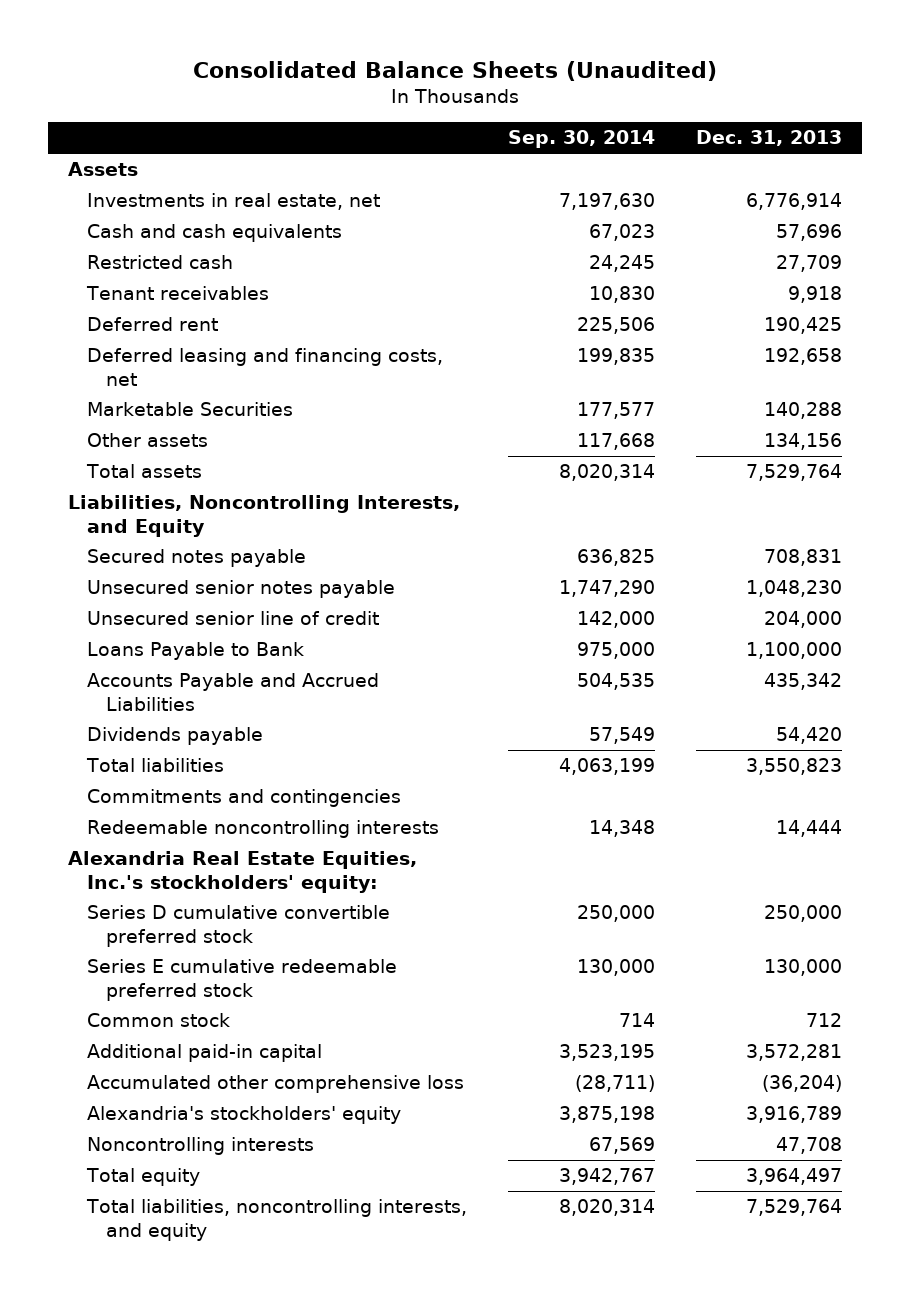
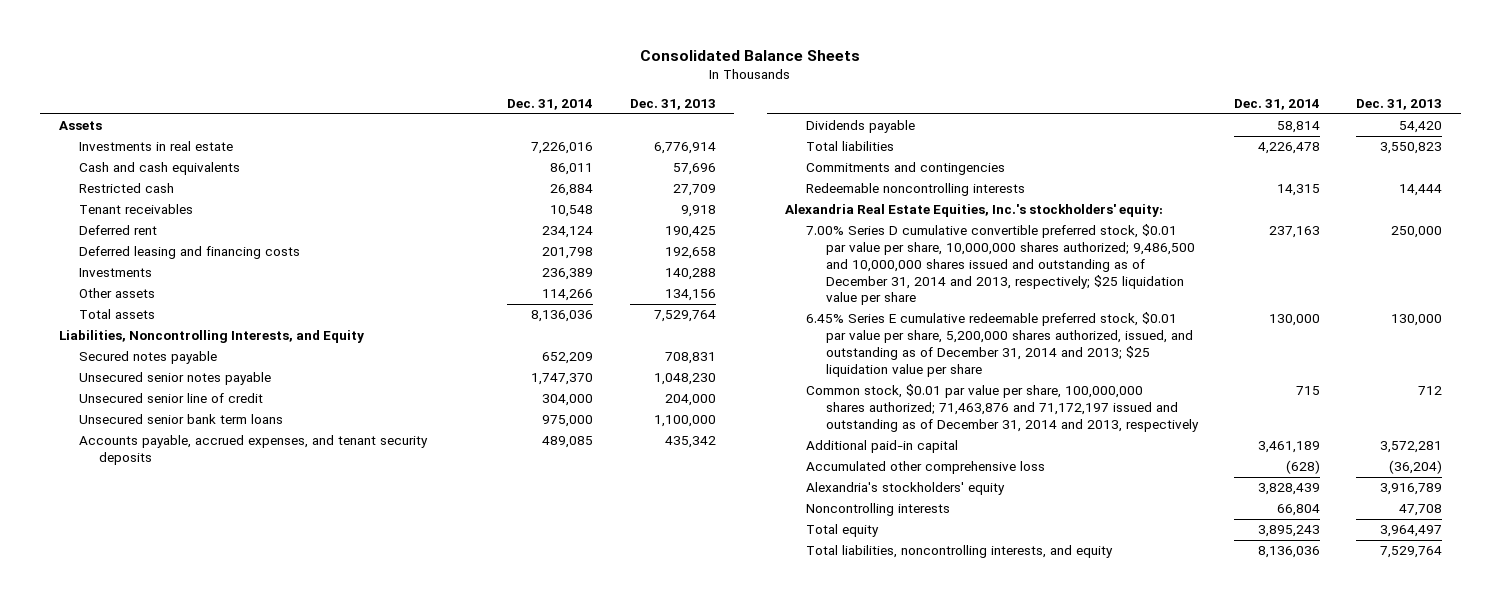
- Consolidated Balance Sheets (Unaudited)
+ Consolidated Balance Sheets
- | Sep. 30, 2014 | Dec. 31, 2013
+ | Dec. 31, 2014 | Dec. 31, 2013
- Investments in real estate, net | 7,197,630 | 6,776,914
+ Investments in real estate | 7,226,016 | 6,776,914
- Deferred leasing and financing costs, net | 199,835 | 192,658
- Marketable Securities | 177,577 | 140,288
+ Deferred leasing and financing costs | 201,798 | 192,658
+ Investments | 236,389 | 140,288
- Loans Payable to Bank | 975,000 | 1,100,000
- Accounts Payable and Accrued Liabilities | 504,535 | 435,342
+ Unsecured senior bank term loans | 975,000 | 1,100,000
+ Accounts payable, accrued expenses, and tenant security deposits | 489,085 | 435,342
- Series D cumulative convertible preferred stock | 250,000 | 250,000
- Series E cumulative redeemable preferred stock | 130,000 | 130,000
- Common stock | 714 | 712
+ 7.00% Series D cumulative convertible preferred stock, $0.01 par value per share, 10,000,000 shares authorized; 9,486,500 and 10,000,000 shares issued and outstanding as of December 31, 2014 and 2013, respectively; $25 liquidation value per share | 237,163 | 250,000
+ 6.45% Series E cumulative redeemable preferred stock, $0.01 par value per share, 5,200,000 shares authorized, issued, and outstanding as of December 31, 2014 and 2013; $25 liquidation value per share | 130,000 | 130,000
+ Common stock, $0.01 par value per share, 100,000,000 shares authorized; 71,463,876 and 71,172,197 issued and outstanding as of December 31, 2014 and 2013, respectively | 715 | 712

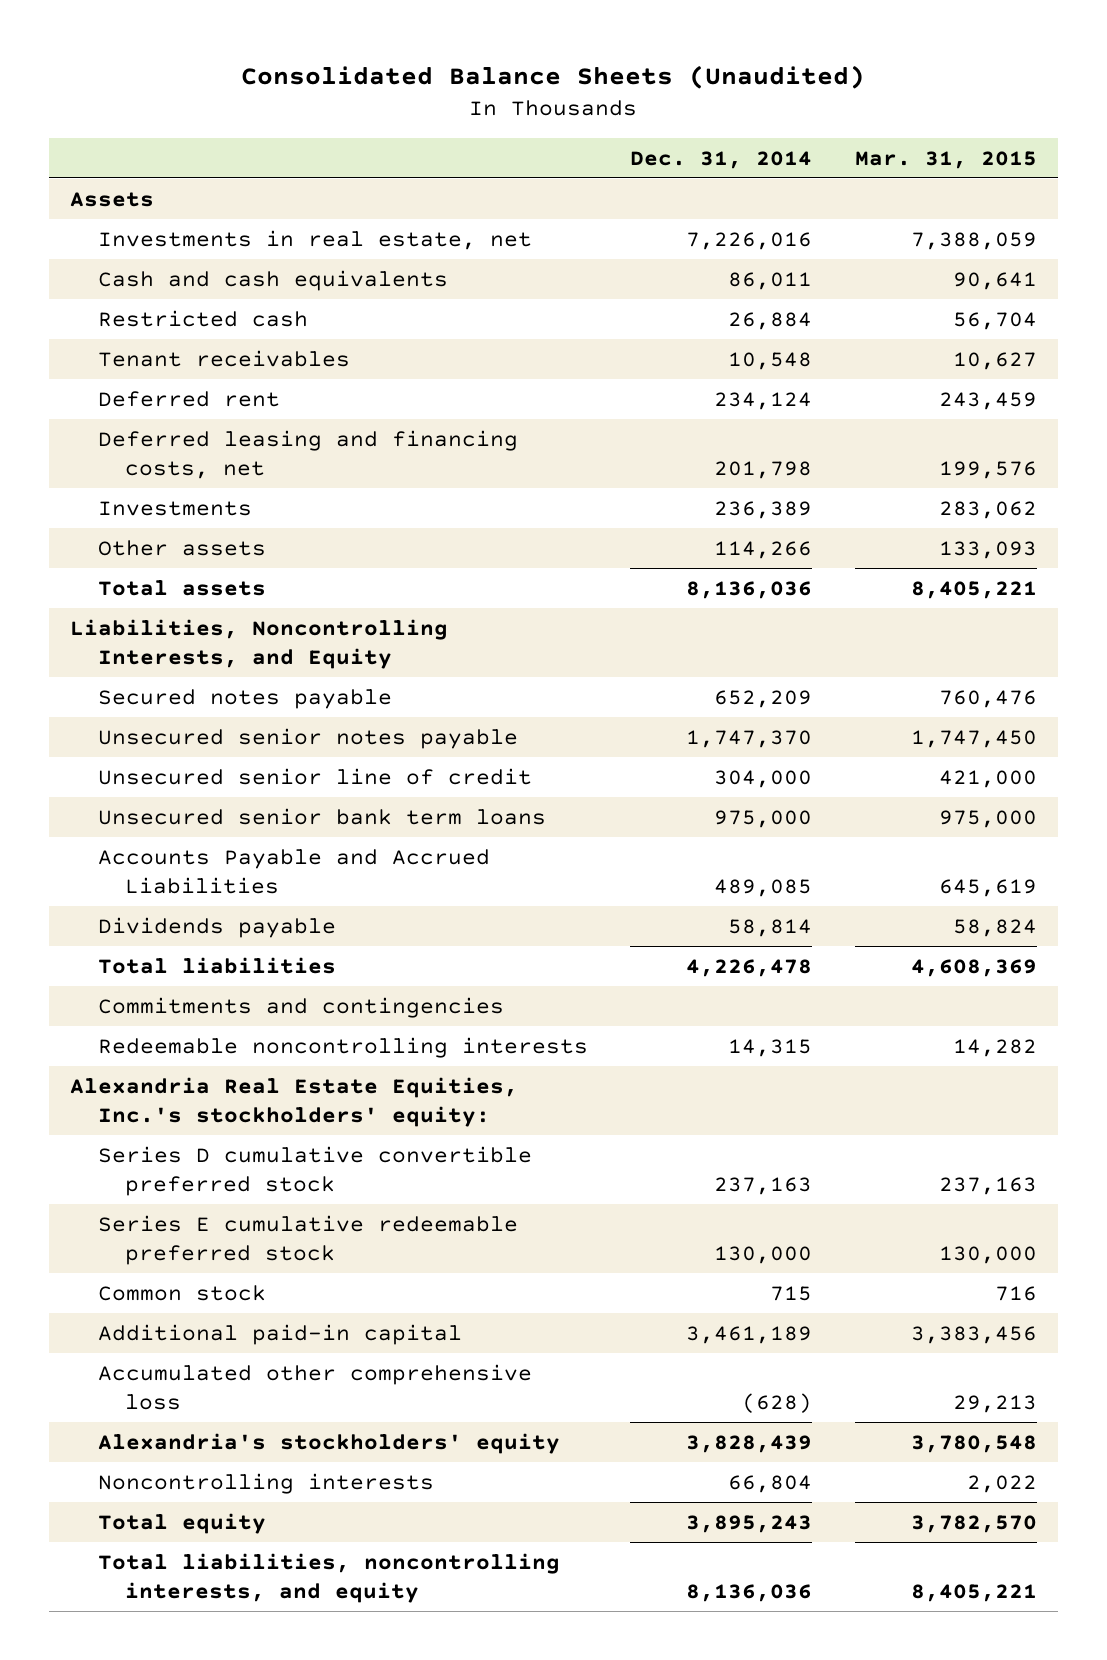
- Consolidated Balance Sheets
+ Consolidated Balance Sheets (Unaudited)
- | Dec. 31, 2014 | Dec. 31, 2013
+ | Dec. 31, 2014 | Mar. 31, 2015
- Investments in real estate | 7,226,016 | 6,776,914
+ Investments in real estate, net | 7,226,016 | 7,388,059
- Deferred leasing and financing costs | 201,798 | 192,658
+ Deferred leasing and financing costs, net | 201,798 | 199,576
- Accounts payable, accrued expenses, and tenant security deposits | 489,085 | 435,342
+ Accounts Payable and Accrued Liabilities | 489,085 | 645,619
- 7.00% Series D cumulative convertible preferred stock, $0.01 par value per share, 10,000,000 shares authorized; 9,486,500 and 10,000,000 shares issued and outstanding as of December 31, 2014 and 2013, respectively; $25 liquidation value per share | 237,163 | 250,000
- 6.45% Series E cumulative redeemable preferred stock, $0.01 par value per share, 5,200,000 shares authorized, issued, and outstanding as of December 31, 2014 and 2013; $25 liquidation value per share | 130,000 | 130,000
- Common stock, $0.01 par value per share, 100,000,000 shares authorized; 71,463,876 and 71,172,197 issued and outstanding as of December 31, 2014 and 2013, respectively | 715 | 712
+ Series D cumulative convertible preferred stock | 237,163 | 237,163
+ Series E cumulative redeemable preferred stock | 130,000 | 130,000
+ Common stock | 715 | 716

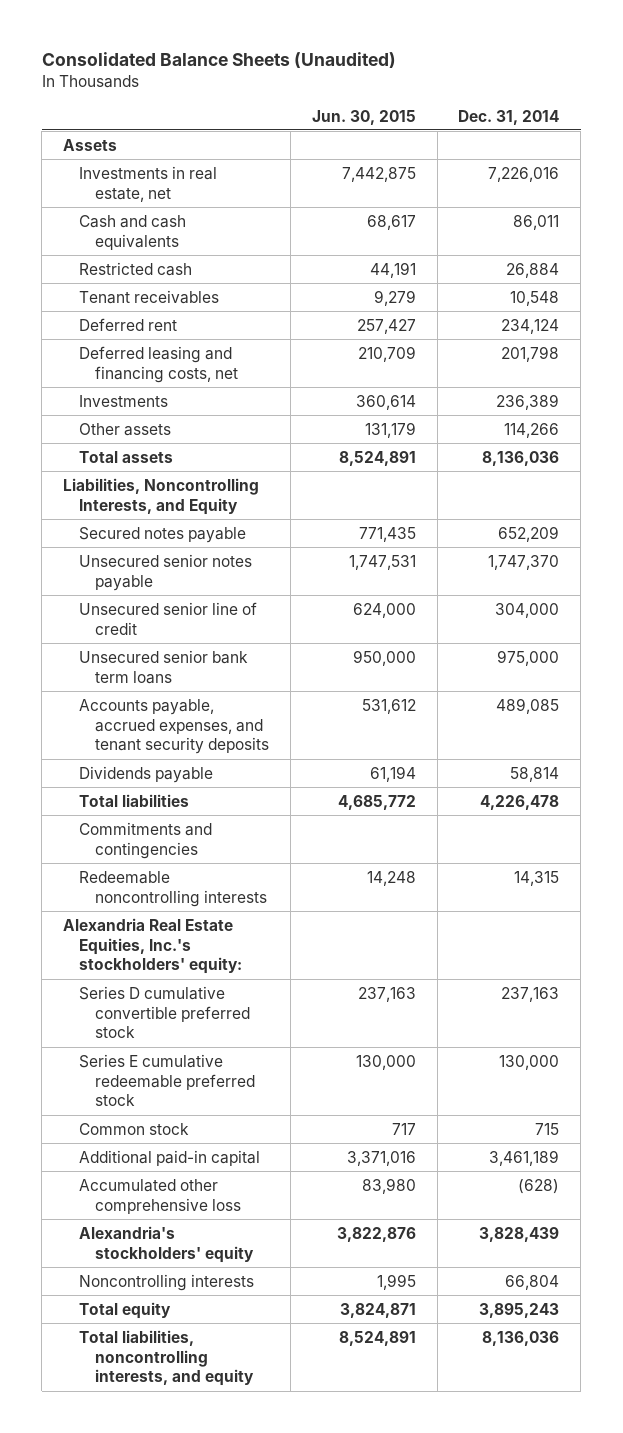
- | Dec. 31, 2014 | Mar. 31, 2015
+ | Jun. 30, 2015 | Dec. 31, 2014
- Accounts Payable and Accrued Liabilities | 489,085 | 645,619
+ Accounts payable, accrued expenses, and tenant security deposits | 531,612 | 489,085

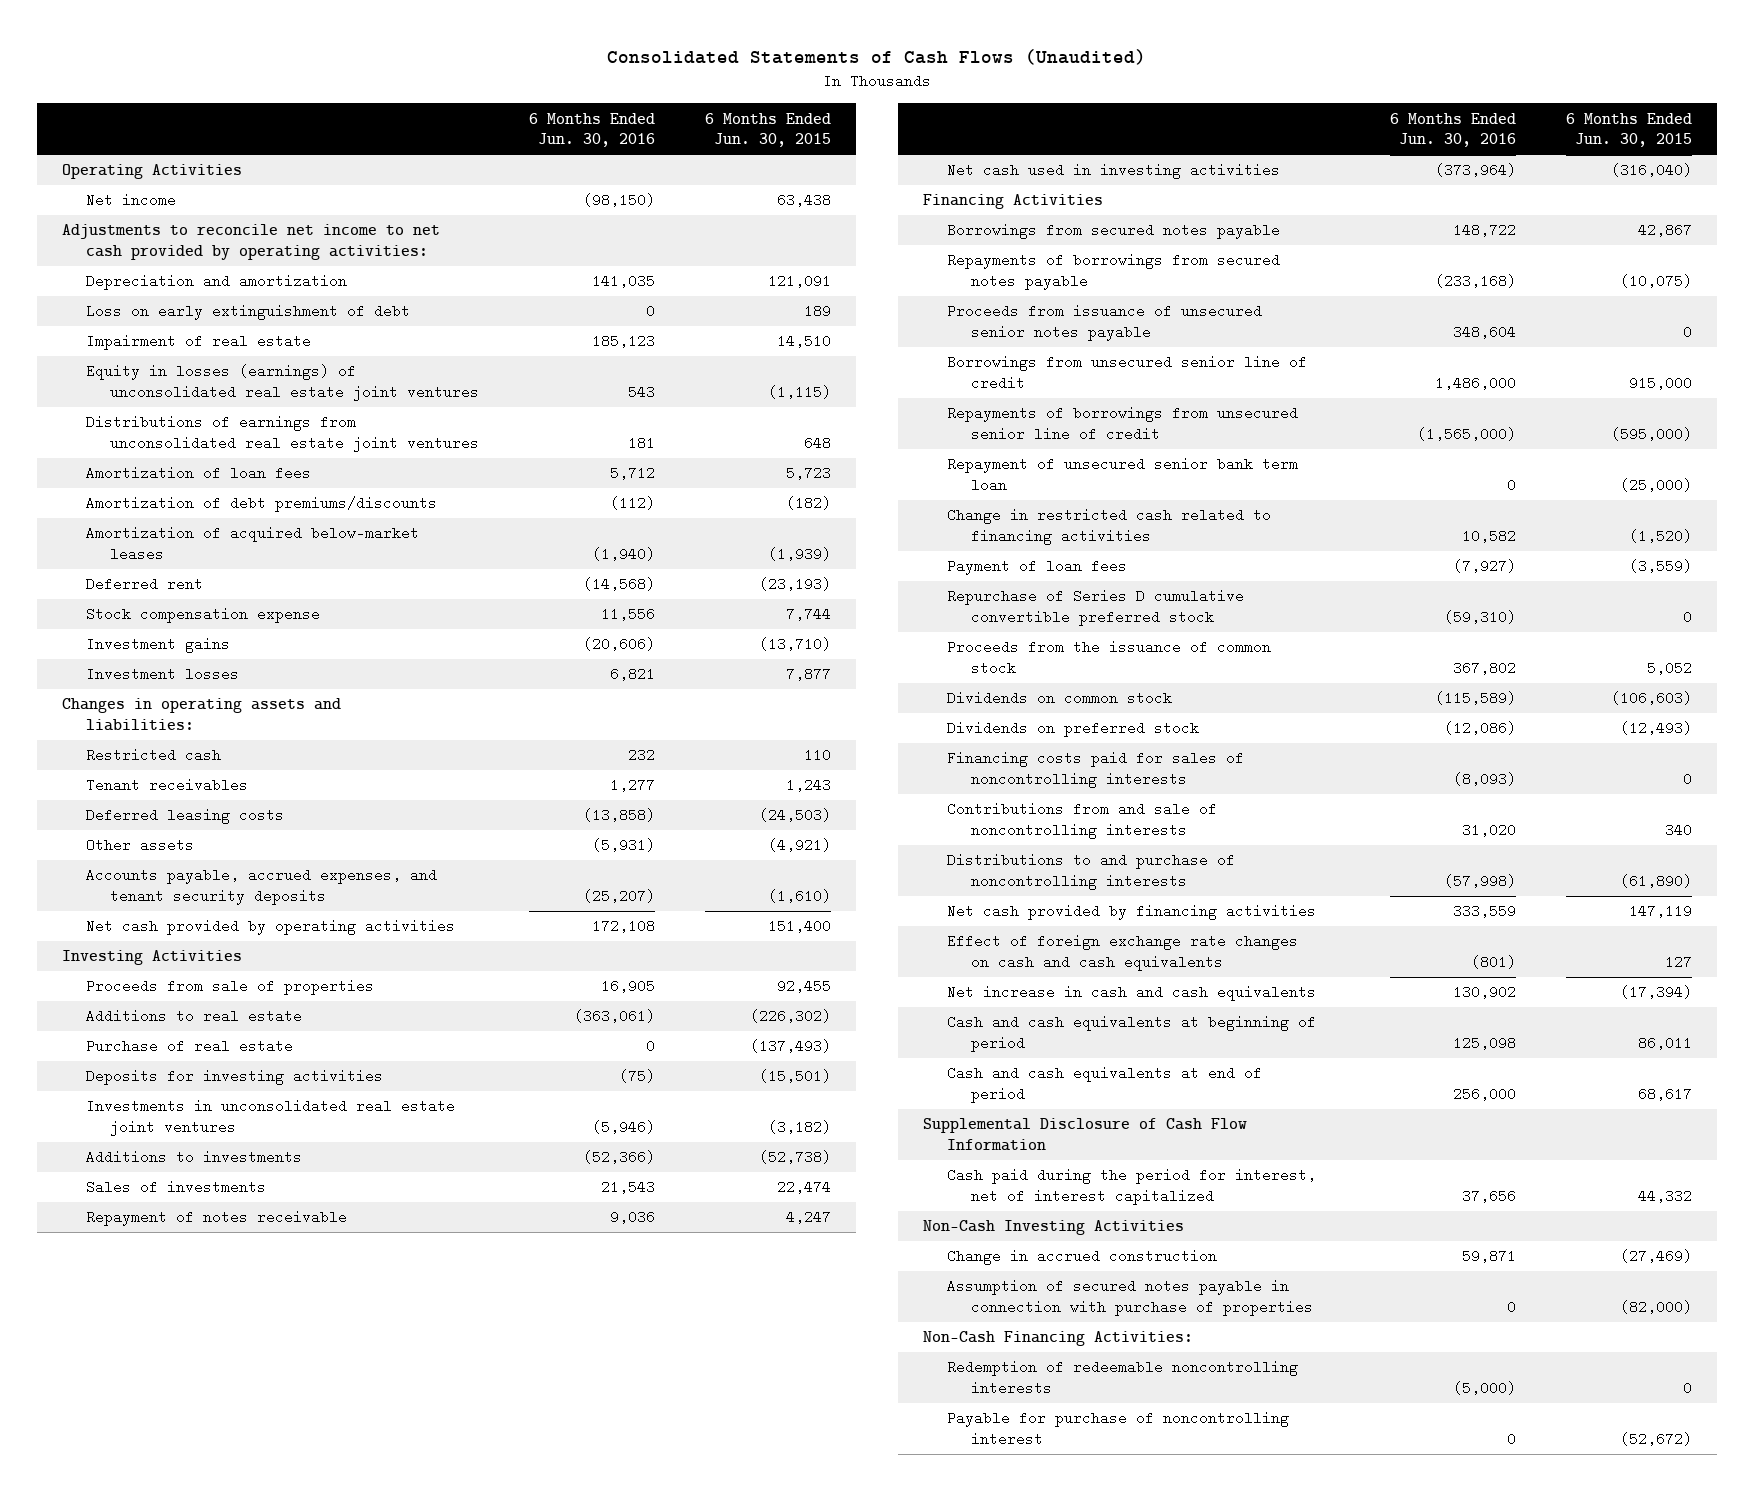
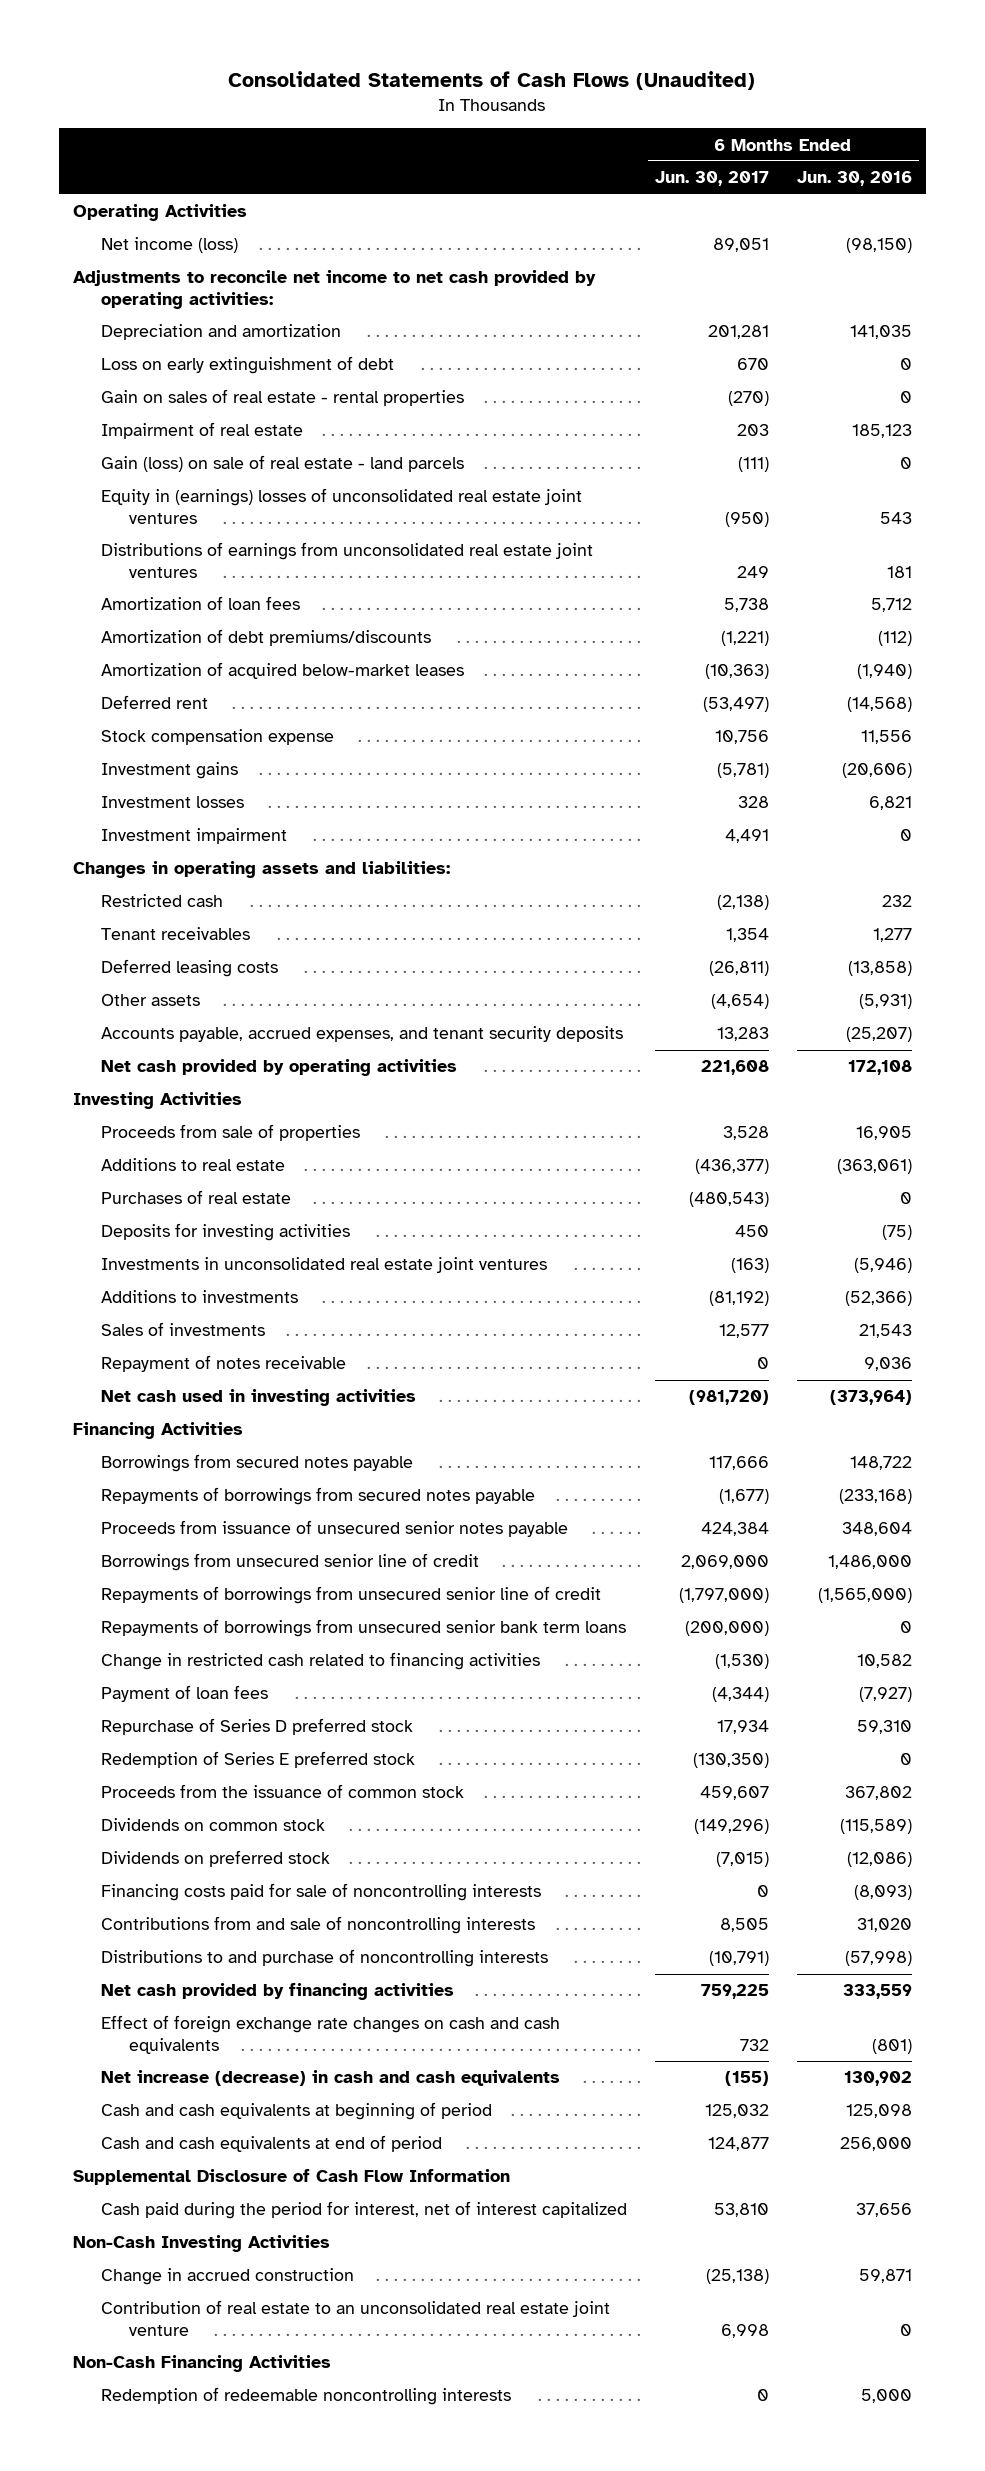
- | 6 Months Ended Jun. 30, 2016 | 6 Months Ended Jun. 30, 2015
+ | 6 Months Ended Jun. 30, 2017 | 6 Months Ended Jun. 30, 2016
- Net income | (98,150) | 63,438
+ Net income (loss) | 89,051 | (98,150)
+ Gain on sales of real estate - rental properties | (270) | 0
- Equity in losses (earnings) of unconsolidated real estate joint ventures | 543 | (1,115)
+ Gain (loss) on sale of real estate - land parcels | (111) | 0
+ Equity in (earnings) losses of unconsolidated real estate joint ventures | (950) | 543
+ Investment impairment | 4,491 | 0
- Purchase of real estate | 0 | (137,493)
+ Purchases of real estate | (480,543) | 0
- Repayment of unsecured senior bank term loan | 0 | (25,000)
+ Repayments of borrowings from unsecured senior bank term loans | (200,000) | 0
- Repurchase of Series D cumulative convertible preferred stock | (59,310) | 0
+ Repurchase of Series D preferred stock | 17,934 | 59,310
+ Redemption of Series E preferred stock | (130,350) | 0
- Financing costs paid for sales of noncontrolling interests | (8,093) | 0
+ Financing costs paid for sale of noncontrolling interests | 0 | (8,093)
- Net increase in cash and cash equivalents | 130,902 | (17,394)
+ Net increase (decrease) in cash and cash equivalents | (155) | 130,902
- Assumption of secured notes payable in connection with purchase of properties | 0 | (82,000)
- Non-Cash Financing Activities:
- Redemption of redeemable noncontrolling interests | (5,000) | 0
- Payable for purchase of noncontrolling interest | 0 | (52,672)
+ Contribution of real estate to an unconsolidated real estate joint venture | 6,998 | 0
+ Non-Cash Financing Activities
+ Redemption of redeemable noncontrolling interests | 0 | 5,000

